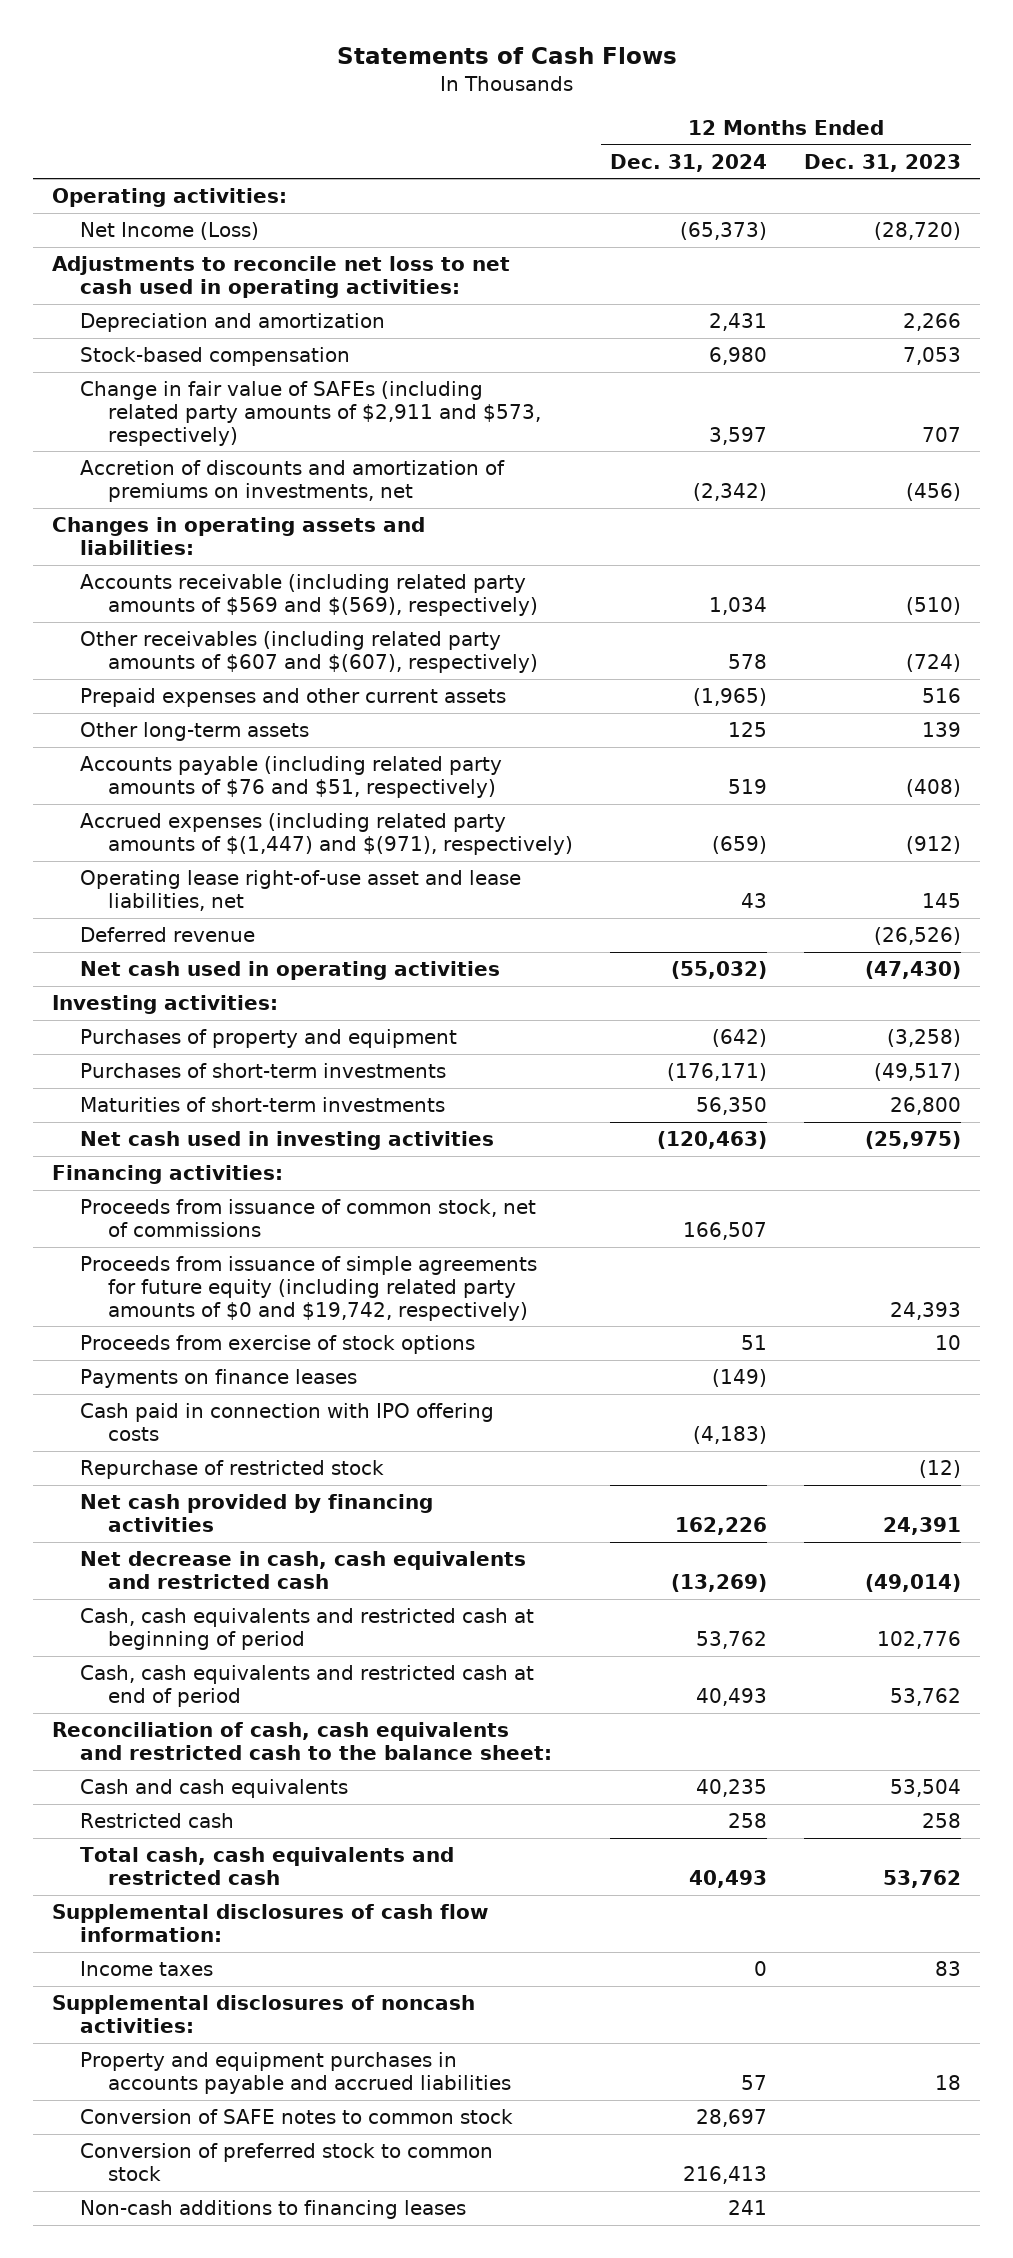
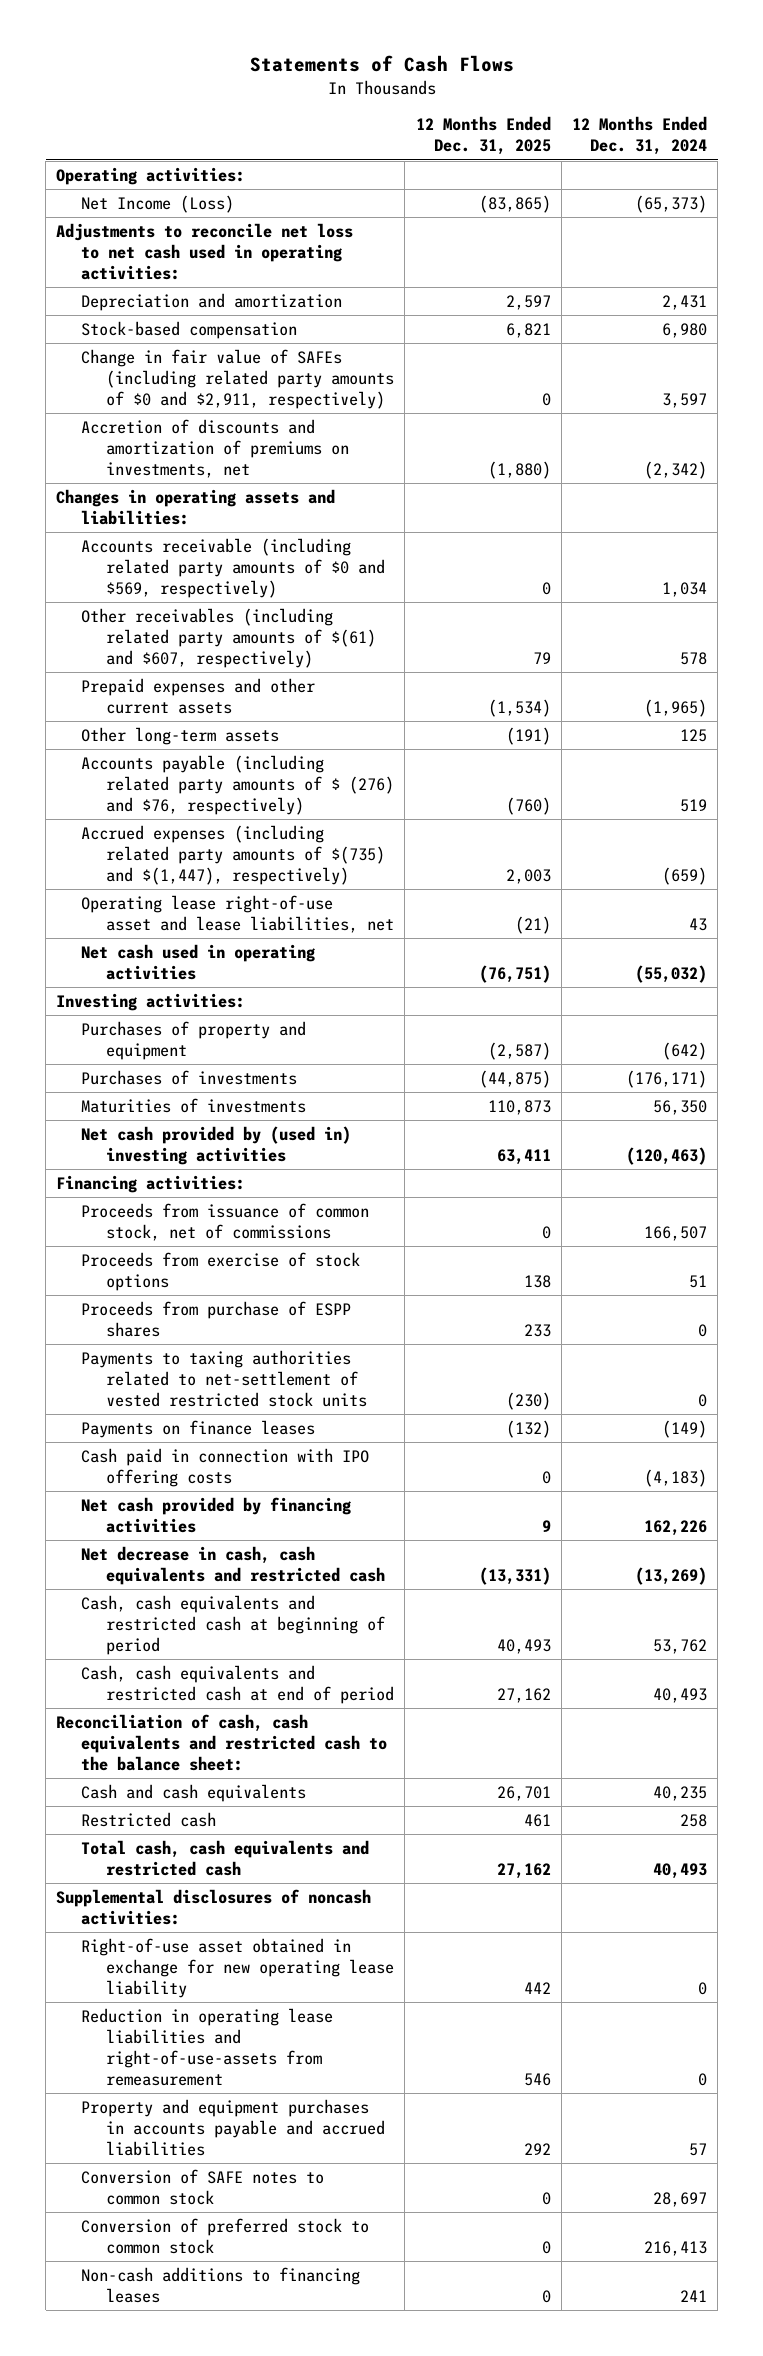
- | 12 Months Ended Dec. 31, 2024 | 12 Months Ended Dec. 31, 2023
+ | 12 Months Ended Dec. 31, 2025 | 12 Months Ended Dec. 31, 2024
- Change in fair value of SAFEs (including related party amounts of $2,911 and $573, respectively) | 3,597 | 707
+ Change in fair value of SAFEs (including related party amounts of $0 and $2,911, respectively) | 0 | 3,597
- Accounts receivable (including related party amounts of $569 and $(569), respectively) | 1,034 | (510)
- Other receivables (including related party amounts of $607 and $(607), respectively) | 578 | (724)
+ Accounts receivable (including related party amounts of $0 and $569, respectively) | 0 | 1,034
+ Other receivables (including related party amounts of $(61) and $607, respectively) | 79 | 578
- Accounts payable (including related party amounts of $76 and $51, respectively) | 519 | (408)
- Accrued expenses (including related party amounts of $(1,447) and $(971), respectively) | (659) | (912)
+ Accounts payable (including related party amounts of $ (276) and $76, respectively) | (760) | 519
+ Accrued expenses (including related party amounts of $(735) and $(1,447), respectively) | 2,003 | (659)
- Deferred revenue | | (26,526)
- Purchases of short-term investments | (176,171) | (49,517)
- Maturities of short-term investments | 56,350 | 26,800
- Net cash used in investing activities | (120,463) | (25,975)
+ Purchases of investments | (44,875) | (176,171)
+ Maturities of investments | 110,873 | 56,350
+ Net cash provided by (used in) investing activities | 63,411 | (120,463)
- Proceeds from issuance of simple agreements for future equity (including related party amounts of $0 and $19,742, respectively) | | 24,393
+ Proceeds from purchase of ESPP shares | 233 | 0
+ Payments to taxing authorities related to net-settlement of vested restricted stock units | (230) | 0
- Repurchase of restricted stock | | (12)
- Supplemental disclosures of cash flow information:
- Income taxes | 0 | 83
+ Right-of-use asset obtained in exchange for new operating lease liability | 442 | 0
+ Reduction in operating lease liabilities and right-of-use-assets from remeasurement | 546 | 0

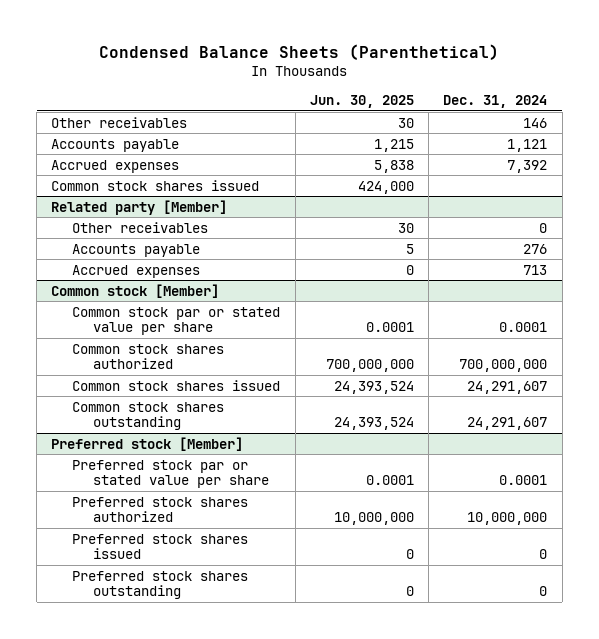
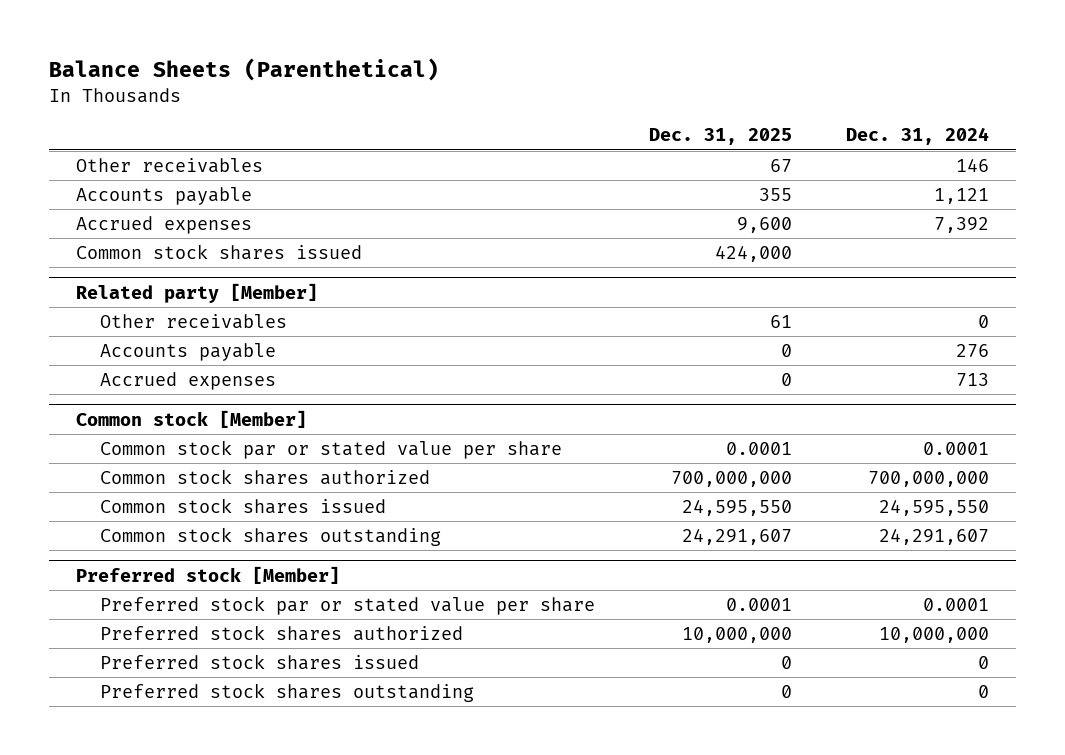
- Condensed Balance Sheets (Parenthetical)
+ Balance Sheets (Parenthetical)
- | Jun. 30, 2025 | Dec. 31, 2024
+ | Dec. 31, 2025 | Dec. 31, 2024
@ Common stock [Member]
- Common stock shares issued | 24,393,524 | 24,291,607
+ Common stock shares issued | 24,595,550 | 24,595,550

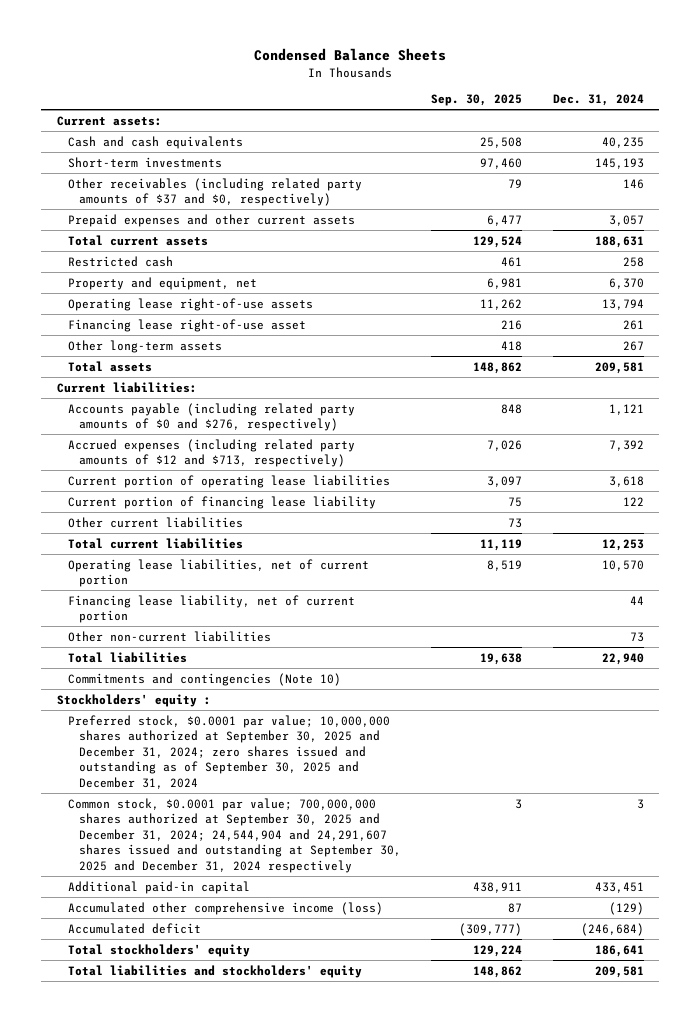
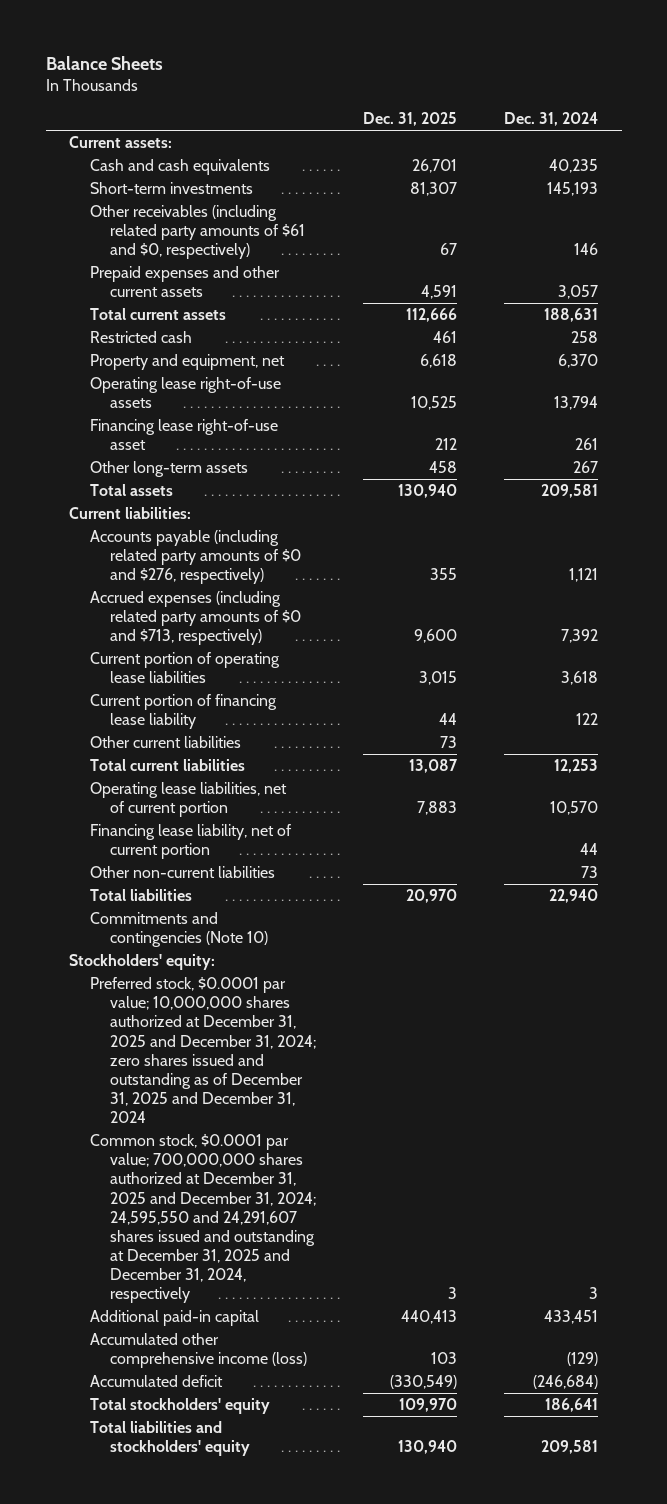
- Condensed Balance Sheets
+ Balance Sheets
- | Sep. 30, 2025 | Dec. 31, 2024
+ | Dec. 31, 2025 | Dec. 31, 2024
- Other receivables (including related party amounts of $37 and $0, respectively) | 79 | 146
+ Other receivables (including related party amounts of $61 and $0, respectively) | 67 | 146
- Accrued expenses (including related party amounts of $12 and $713, respectively) | 7,026 | 7,392
+ Accrued expenses (including related party amounts of $0 and $713, respectively) | 9,600 | 7,392
- Stockholders' equity :
- Preferred stock, $0.0001 par value; 10,000,000 shares authorized at September 30, 2025 and December 31, 2024; zero shares issued and outstanding as of September 30, 2025 and December 31, 2024
- Common stock, $0.0001 par value; 700,000,000 shares authorized at September 30, 2025 and December 31, 2024; 24,544,904 and 24,291,607 shares issued and outstanding at September 30, 2025 and December 31, 2024 respectively | 3 | 3
+ Stockholders' equity:
+ Preferred stock, $0.0001 par value; 10,000,000 shares authorized at December 31, 2025 and December 31, 2024; zero shares issued and outstanding as of December 31, 2025 and December 31, 2024
+ Common stock, $0.0001 par value; 700,000,000 shares authorized at December 31, 2025 and December 31, 2024; 24,595,550 and 24,291,607 shares issued and outstanding at December 31, 2025 and December 31, 2024, respectively | 3 | 3

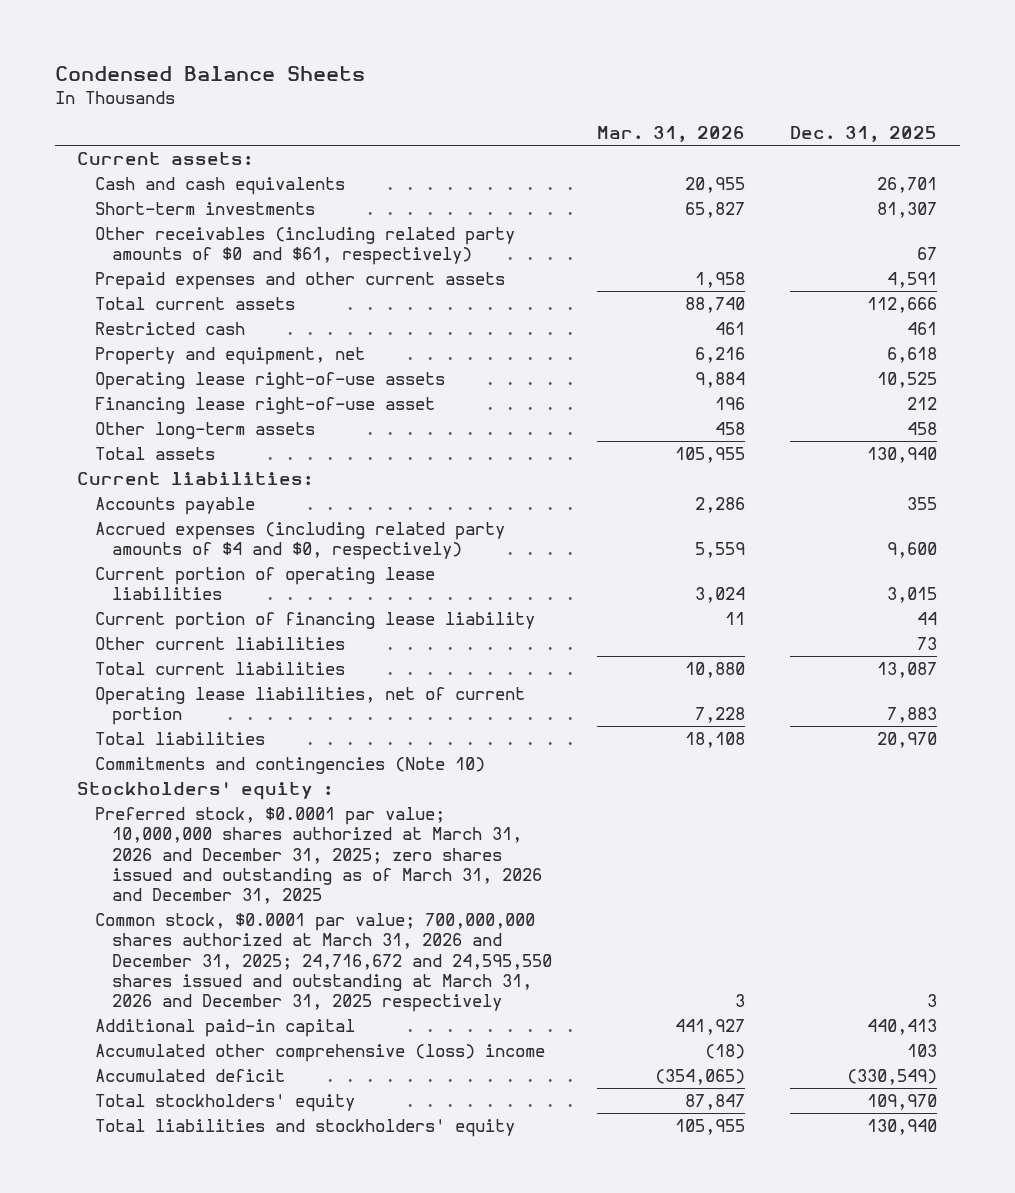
- Balance Sheets
+ Condensed Balance Sheets
- | Dec. 31, 2025 | Dec. 31, 2024
+ | Mar. 31, 2026 | Dec. 31, 2025
- Other receivables (including related party amounts of $61 and $0, respectively) | 67 | 146
+ Other receivables (including related party amounts of $0 and $61, respectively) | | 67
- Accounts payable (including related party amounts of $0 and $276, respectively) | 355 | 1,121
- Accrued expenses (including related party amounts of $0 and $713, respectively) | 9,600 | 7,392
+ Accounts payable | 2,286 | 355
+ Accrued expenses (including related party amounts of $4 and $0, respectively) | 5,559 | 9,600
- Financing lease liability, net of current portion | | 44
- Other non-current liabilities | | 73
- Stockholders' equity:
- Preferred stock, $0.0001 par value; 10,000,000 shares authorized at December 31, 2025 and December 31, 2024; zero shares issued and outstanding as of December 31, 2025 and December 31, 2024
- Common stock, $0.0001 par value; 700,000,000 shares authorized at December 31, 2025 and December 31, 2024; 24,595,550 and 24,291,607 shares issued and outstanding at December 31, 2025 and December 31, 2024, respectively | 3 | 3
+ Stockholders' equity :
+ Preferred stock, $0.0001 par value; 10,000,000 shares authorized at March 31, 2026 and December 31, 2025; zero shares issued and outstanding as of March 31, 2026 and December 31, 2025
+ Common stock, $0.0001 par value; 700,000,000 shares authorized at March 31, 2026 and December 31, 2025; 24,716,672 and 24,595,550 shares issued and outstanding at March 31, 2026 and December 31, 2025 respectively | 3 | 3
- Accumulated other comprehensive income (loss) | 103 | (129)
+ Accumulated other comprehensive (loss) income | (18) | 103

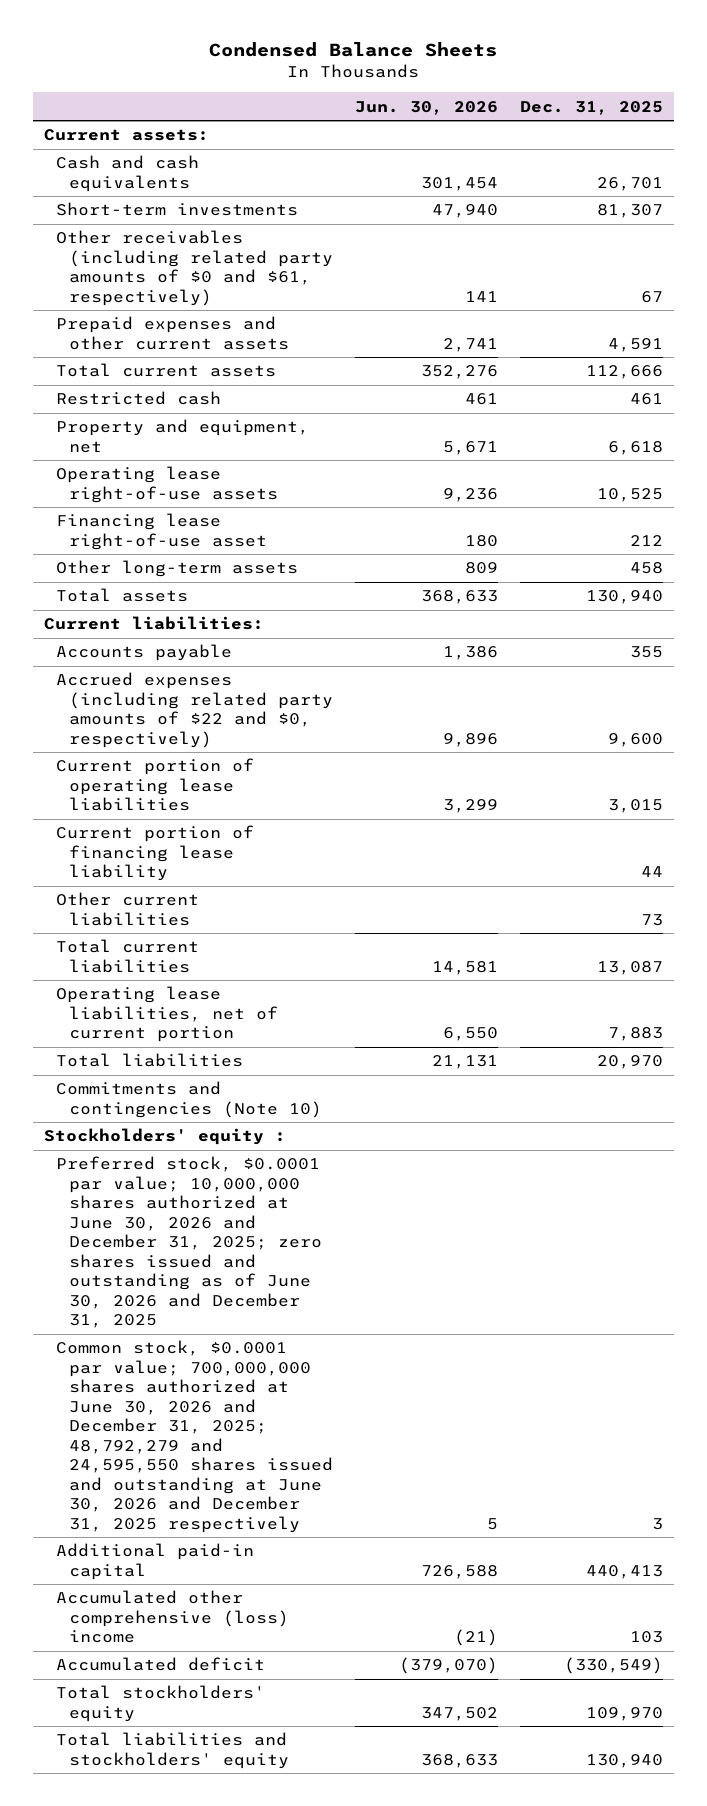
- | Mar. 31, 2026 | Dec. 31, 2025
+ | Jun. 30, 2026 | Dec. 31, 2025
- Accrued expenses (including related party amounts of $4 and $0, respectively) | 5,559 | 9,600
+ Accrued expenses (including related party amounts of $22 and $0, respectively) | 9,896 | 9,600
- Preferred stock, $0.0001 par value; 10,000,000 shares authorized at March 31, 2026 and December 31, 2025; zero shares issued and outstanding as of March 31, 2026 and December 31, 2025
- Common stock, $0.0001 par value; 700,000,000 shares authorized at March 31, 2026 and December 31, 2025; 24,716,672 and 24,595,550 shares issued and outstanding at March 31, 2026 and December 31, 2025 respectively | 3 | 3
+ Preferred stock, $0.0001 par value; 10,000,000 shares authorized at June 30, 2026 and December 31, 2025; zero shares issued and outstanding as of June 30, 2026 and December 31, 2025
+ Common stock, $0.0001 par value; 700,000,000 shares authorized at June 30, 2026 and December 31, 2025; 48,792,279 and 24,595,550 shares issued and outstanding at June 30, 2026 and December 31, 2025 respectively | 5 | 3

